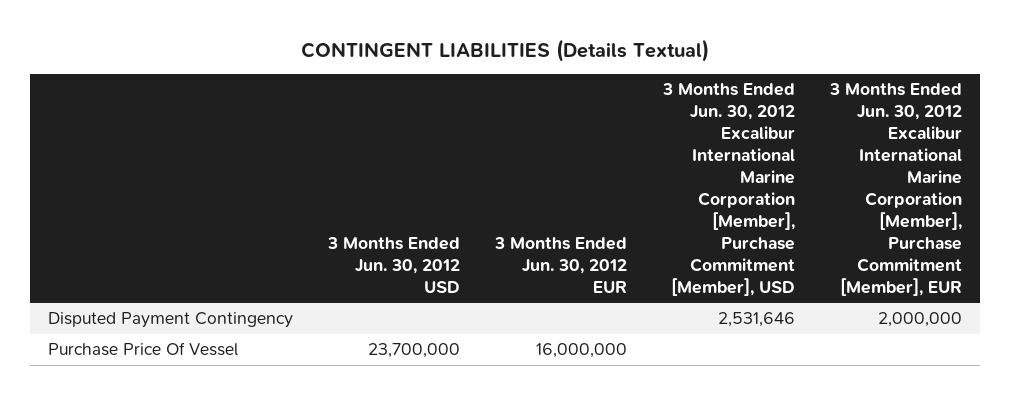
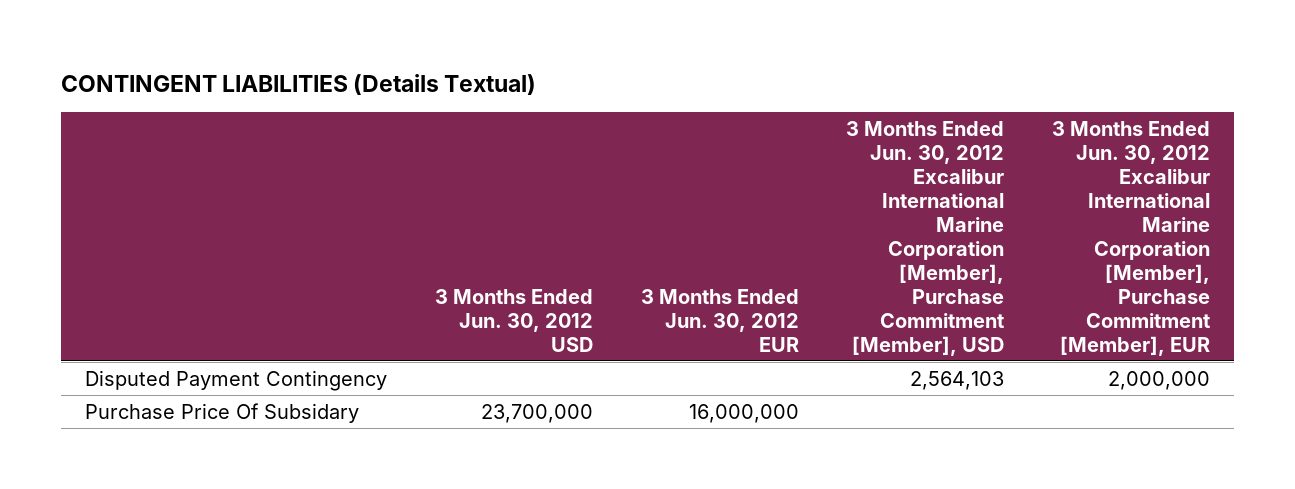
- Disputed Payment Contingency | | | 2,531,646 | 2,000,000
- Purchase Price Of Vessel | 23,700,000 | 16,000,000 | |
+ Disputed Payment Contingency | | | 2,564,103 | 2,000,000
+ Purchase Price Of Subsidary | 23,700,000 | 16,000,000 | |

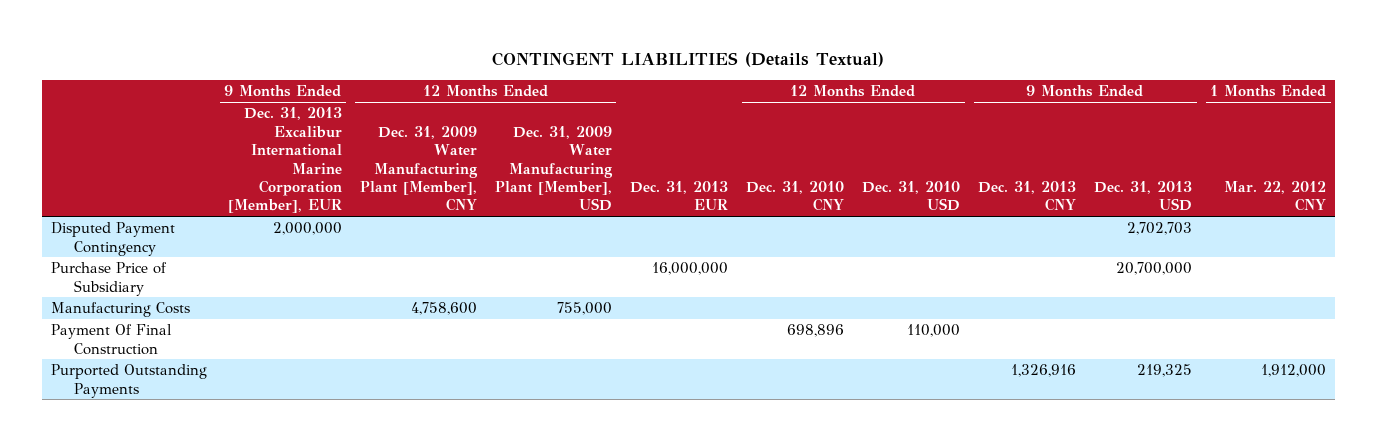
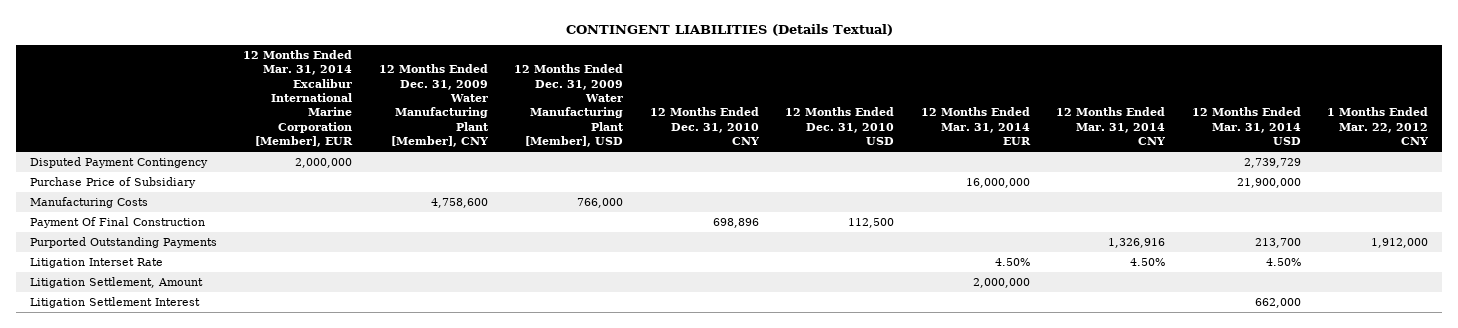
- | 9 Months Ended Dec. 31, 2013 Excalibur International Marine Corporation [Member], EUR | 12 Months Ended Dec. 31, 2009 Water Manufacturing Plant [Member], CNY | 12 Months Ended Dec. 31, 2009 Water Manufacturing Plant [Member], USD | Dec. 31, 2013 EUR | 12 Months Ended Dec. 31, 2010 CNY | 12 Months Ended Dec. 31, 2010 USD | 9 Months Ended Dec. 31, 2013 CNY | 9 Months Ended Dec. 31, 2013 USD | 1 Months Ended Mar. 22, 2012 CNY
+ | 12 Months Ended Mar. 31, 2014 Excalibur International Marine Corporation [Member], EUR | 12 Months Ended Dec. 31, 2009 Water Manufacturing Plant [Member], CNY | 12 Months Ended Dec. 31, 2009 Water Manufacturing Plant [Member], USD | 12 Months Ended Dec. 31, 2010 CNY | 12 Months Ended Dec. 31, 2010 USD | 12 Months Ended Mar. 31, 2014 EUR | 12 Months Ended Mar. 31, 2014 CNY | 12 Months Ended Mar. 31, 2014 USD | 1 Months Ended Mar. 22, 2012 CNY
- Manufacturing Costs | | 4,758,600 | 755,000 | | | | | |
- Payment Of Final Construction | | | | | 698,896 | 110,000 | | |
+ Manufacturing Costs | | 4,758,600 | 766,000 | | | | | |
+ Payment Of Final Construction | | | | 698,896 | 112,500 | | | |
+ Litigation Interset Rate | | | | | | 4.50% | 4.50% | 4.50% |
+ Litigation Settlement, Amount | | | | | | 2,000,000 | | |
+ Litigation Settlement Interest | | | | | | | | 662,000 |

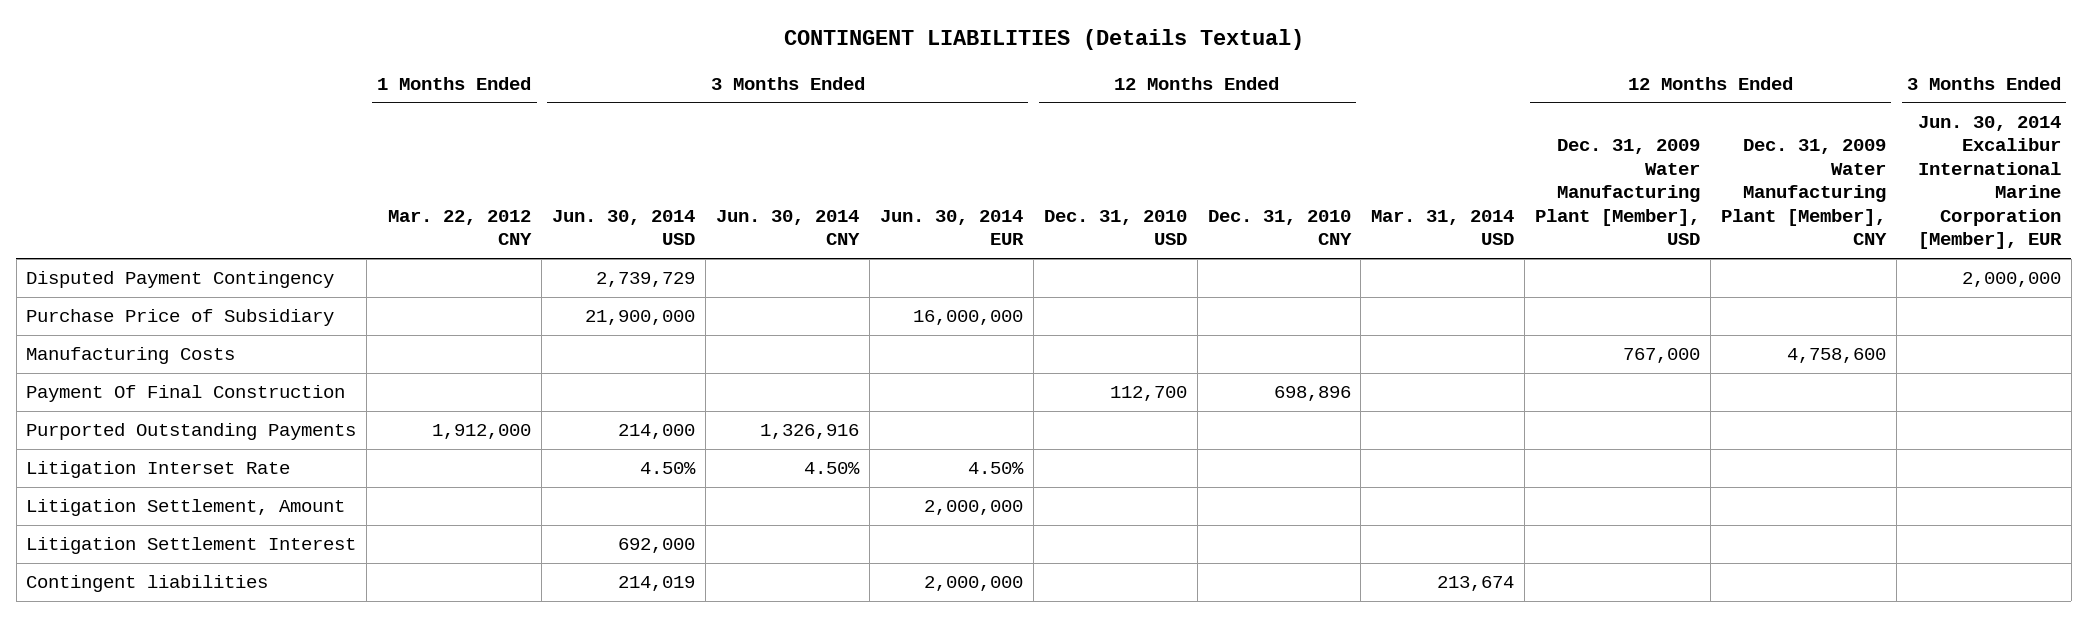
- | 12 Months Ended Mar. 31, 2014 Excalibur International Marine Corporation [Member], EUR | 12 Months Ended Dec. 31, 2009 Water Manufacturing Plant [Member], CNY | 12 Months Ended Dec. 31, 2009 Water Manufacturing Plant [Member], USD | 12 Months Ended Dec. 31, 2010 CNY | 12 Months Ended Dec. 31, 2010 USD | 12 Months Ended Mar. 31, 2014 EUR | 12 Months Ended Mar. 31, 2014 CNY | 12 Months Ended Mar. 31, 2014 USD | 1 Months Ended Mar. 22, 2012 CNY
+ | 1 Months Ended Mar. 22, 2012 CNY | 3 Months Ended Jun. 30, 2014 USD | 3 Months Ended Jun. 30, 2014 CNY | 3 Months Ended Jun. 30, 2014 EUR | 12 Months Ended Dec. 31, 2010 USD | 12 Months Ended Dec. 31, 2010 CNY | Mar. 31, 2014 USD | 12 Months Ended Dec. 31, 2009 Water Manufacturing Plant [Member], USD | 12 Months Ended Dec. 31, 2009 Water Manufacturing Plant [Member], CNY | 3 Months Ended Jun. 30, 2014 Excalibur International Marine Corporation [Member], EUR
- Manufacturing Costs | | 4,758,600 | 766,000 | | | | | |
- Payment Of Final Construction | | | | 698,896 | 112,500 | | | |
+ Manufacturing Costs | | | | | | | | 767,000 | 4,758,600 |
+ Payment Of Final Construction | | | | | 112,700 | 698,896 | | | |
+ Contingent liabilities | | 214,019 | | 2,000,000 | | | 213,674 | | |

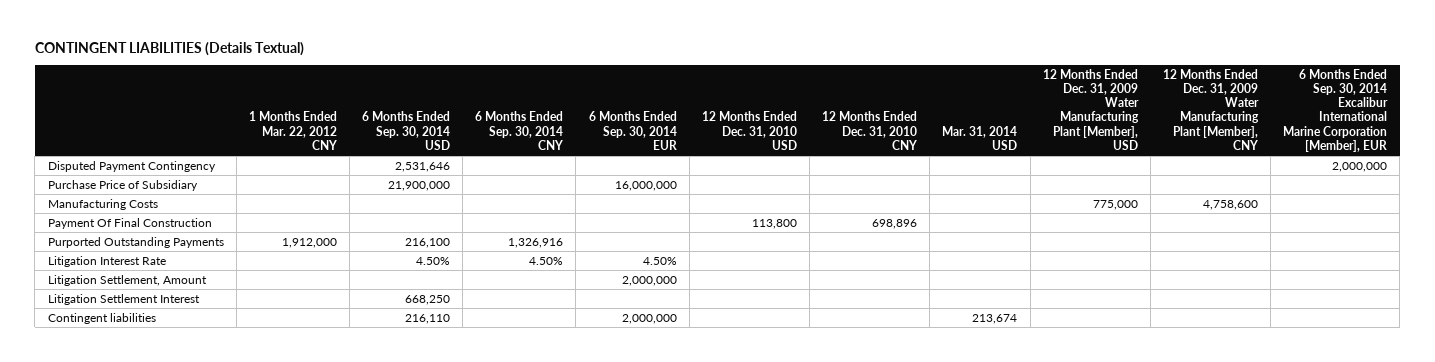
- | 1 Months Ended Mar. 22, 2012 CNY | 3 Months Ended Jun. 30, 2014 USD | 3 Months Ended Jun. 30, 2014 CNY | 3 Months Ended Jun. 30, 2014 EUR | 12 Months Ended Dec. 31, 2010 USD | 12 Months Ended Dec. 31, 2010 CNY | Mar. 31, 2014 USD | 12 Months Ended Dec. 31, 2009 Water Manufacturing Plant [Member], USD | 12 Months Ended Dec. 31, 2009 Water Manufacturing Plant [Member], CNY | 3 Months Ended Jun. 30, 2014 Excalibur International Marine Corporation [Member], EUR
+ | 1 Months Ended Mar. 22, 2012 CNY | 6 Months Ended Sep. 30, 2014 USD | 6 Months Ended Sep. 30, 2014 CNY | 6 Months Ended Sep. 30, 2014 EUR | 12 Months Ended Dec. 31, 2010 USD | 12 Months Ended Dec. 31, 2010 CNY | Mar. 31, 2014 USD | 12 Months Ended Dec. 31, 2009 Water Manufacturing Plant [Member], USD | 12 Months Ended Dec. 31, 2009 Water Manufacturing Plant [Member], CNY | 6 Months Ended Sep. 30, 2014 Excalibur International Marine Corporation [Member], EUR
- Manufacturing Costs | | | | | | | | 767,000 | 4,758,600 |
- Payment Of Final Construction | | | | | 112,700 | 698,896 | | | |
+ Manufacturing Costs | | | | | | | | 775,000 | 4,758,600 |
+ Payment Of Final Construction | | | | | 113,800 | 698,896 | | | |
- Litigation Interset Rate | | 4.50% | 4.50% | 4.50% | | | | | |
+ Litigation Interest Rate | | 4.50% | 4.50% | 4.50% | | | | | |

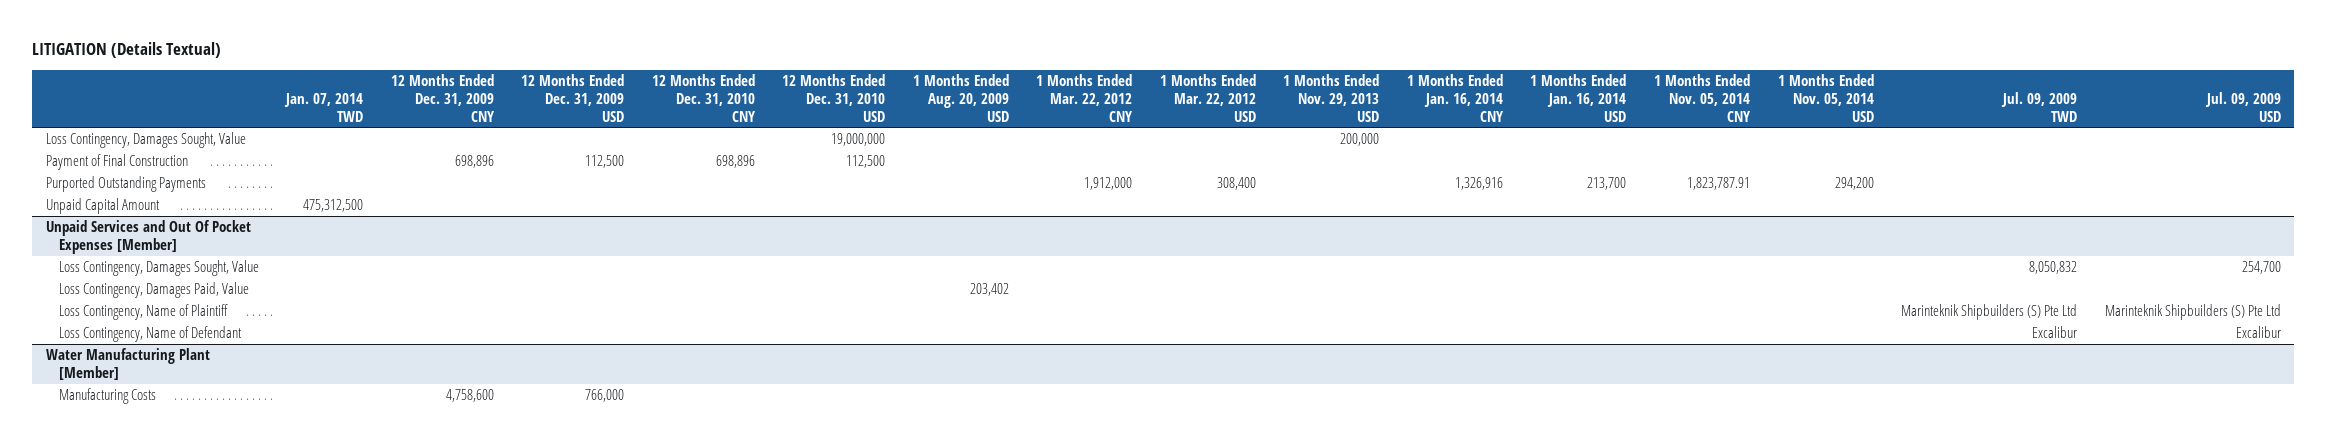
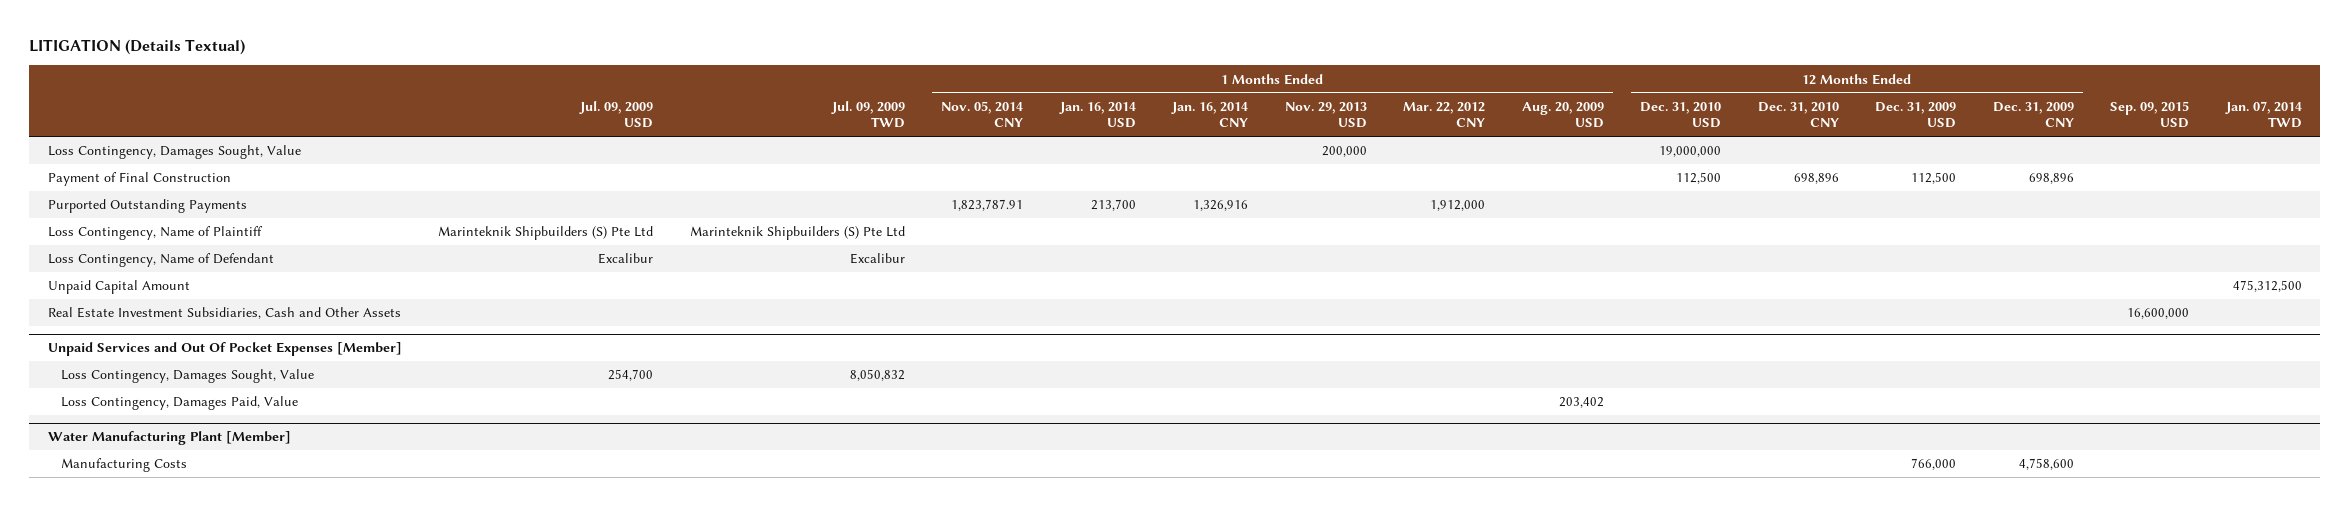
- | Jan. 07, 2014 TWD | 12 Months Ended Dec. 31, 2009 CNY | 12 Months Ended Dec. 31, 2009 USD | 12 Months Ended Dec. 31, 2010 CNY | 12 Months Ended Dec. 31, 2010 USD | 1 Months Ended Aug. 20, 2009 USD | 1 Months Ended Mar. 22, 2012 CNY | 1 Months Ended Mar. 22, 2012 USD | 1 Months Ended Nov. 29, 2013 USD | 1 Months Ended Jan. 16, 2014 CNY | 1 Months Ended Jan. 16, 2014 USD | 1 Months Ended Nov. 05, 2014 CNY | 1 Months Ended Nov. 05, 2014 USD | Jul. 09, 2009 TWD | Jul. 09, 2009 USD
+ | Jul. 09, 2009 USD | Jul. 09, 2009 TWD | 1 Months Ended Nov. 05, 2014 CNY | 1 Months Ended Jan. 16, 2014 USD | 1 Months Ended Jan. 16, 2014 CNY | 1 Months Ended Nov. 29, 2013 USD | 1 Months Ended Mar. 22, 2012 CNY | 1 Months Ended Aug. 20, 2009 USD | 12 Months Ended Dec. 31, 2010 USD | 12 Months Ended Dec. 31, 2010 CNY | 12 Months Ended Dec. 31, 2009 USD | 12 Months Ended Dec. 31, 2009 CNY | Sep. 09, 2015 USD | Jan. 07, 2014 TWD
+ Loss Contingency, Name of Plaintiff | Marinteknik Shipbuilders (S) Pte Ltd | Marinteknik Shipbuilders (S) Pte Ltd | | | | | | | | | | | |
+ Loss Contingency, Name of Defendant | Excalibur | Excalibur | | | | | | | | | | | |
+ Real Estate Investment Subsidiaries, Cash and Other Assets | | | | | | | | | | | | | 16,600,000 |
@ Unpaid Services and Out Of Pocket Expenses [Member]
- Loss Contingency, Name of Plaintiff | | | | | | | | | | | | | | Marinteknik Shipbuilders (S) Pte Ltd | Marinteknik Shipbuilders (S) Pte Ltd
- Loss Contingency, Name of Defendant | | | | | | | | | | | | | | Excalibur | Excalibur

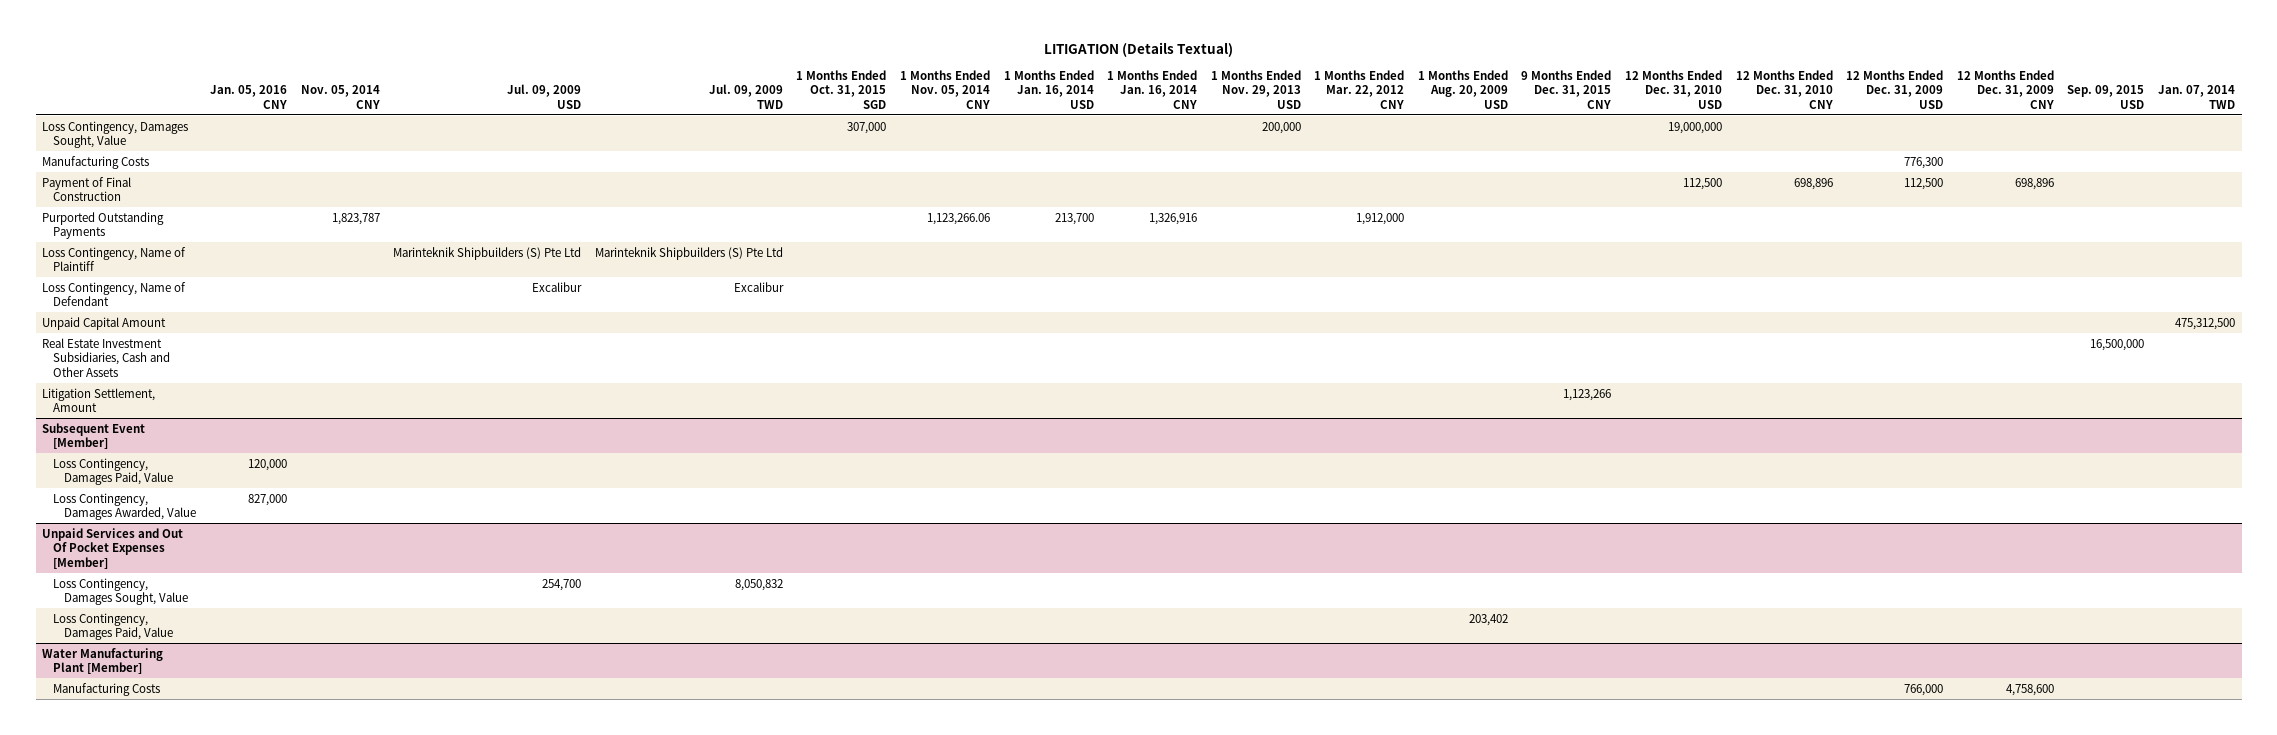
- | Jul. 09, 2009 USD | Jul. 09, 2009 TWD | 1 Months Ended Nov. 05, 2014 CNY | 1 Months Ended Jan. 16, 2014 USD | 1 Months Ended Jan. 16, 2014 CNY | 1 Months Ended Nov. 29, 2013 USD | 1 Months Ended Mar. 22, 2012 CNY | 1 Months Ended Aug. 20, 2009 USD | 12 Months Ended Dec. 31, 2010 USD | 12 Months Ended Dec. 31, 2010 CNY | 12 Months Ended Dec. 31, 2009 USD | 12 Months Ended Dec. 31, 2009 CNY | Sep. 09, 2015 USD | Jan. 07, 2014 TWD
+ | Jan. 05, 2016 CNY | Nov. 05, 2014 CNY | Jul. 09, 2009 USD | Jul. 09, 2009 TWD | 1 Months Ended Oct. 31, 2015 SGD | 1 Months Ended Nov. 05, 2014 CNY | 1 Months Ended Jan. 16, 2014 USD | 1 Months Ended Jan. 16, 2014 CNY | 1 Months Ended Nov. 29, 2013 USD | 1 Months Ended Mar. 22, 2012 CNY | 1 Months Ended Aug. 20, 2009 USD | 9 Months Ended Dec. 31, 2015 CNY | 12 Months Ended Dec. 31, 2010 USD | 12 Months Ended Dec. 31, 2010 CNY | 12 Months Ended Dec. 31, 2009 USD | 12 Months Ended Dec. 31, 2009 CNY | Sep. 09, 2015 USD | Jan. 07, 2014 TWD
+ Manufacturing Costs | | | | | | | | | | | | | | | 776,300 | | |
- Purported Outstanding Payments | | | 1,823,787.91 | 213,700 | 1,326,916 | | 1,912,000 | | | | | | |
+ Purported Outstanding Payments | | 1,823,787 | | | | 1,123,266.06 | 213,700 | 1,326,916 | | 1,912,000 | | | | | | | |
- Real Estate Investment Subsidiaries, Cash and Other Assets | | | | | | | | | | | | | 16,600,000 |
+ Real Estate Investment Subsidiaries, Cash and Other Assets | | | | | | | | | | | | | | | | | 16,500,000 |
+ Litigation Settlement, Amount | | | | | | | | | | | | 1,123,266 | | | | | |
+ Subsequent Event [Member]
+ Loss Contingency, Damages Paid, Value | 120,000 | | | | | | | | | | | | | | | | |
+ Loss Contingency, Damages Awarded, Value | 827,000 | | | | | | | | | | | | | | | | |

